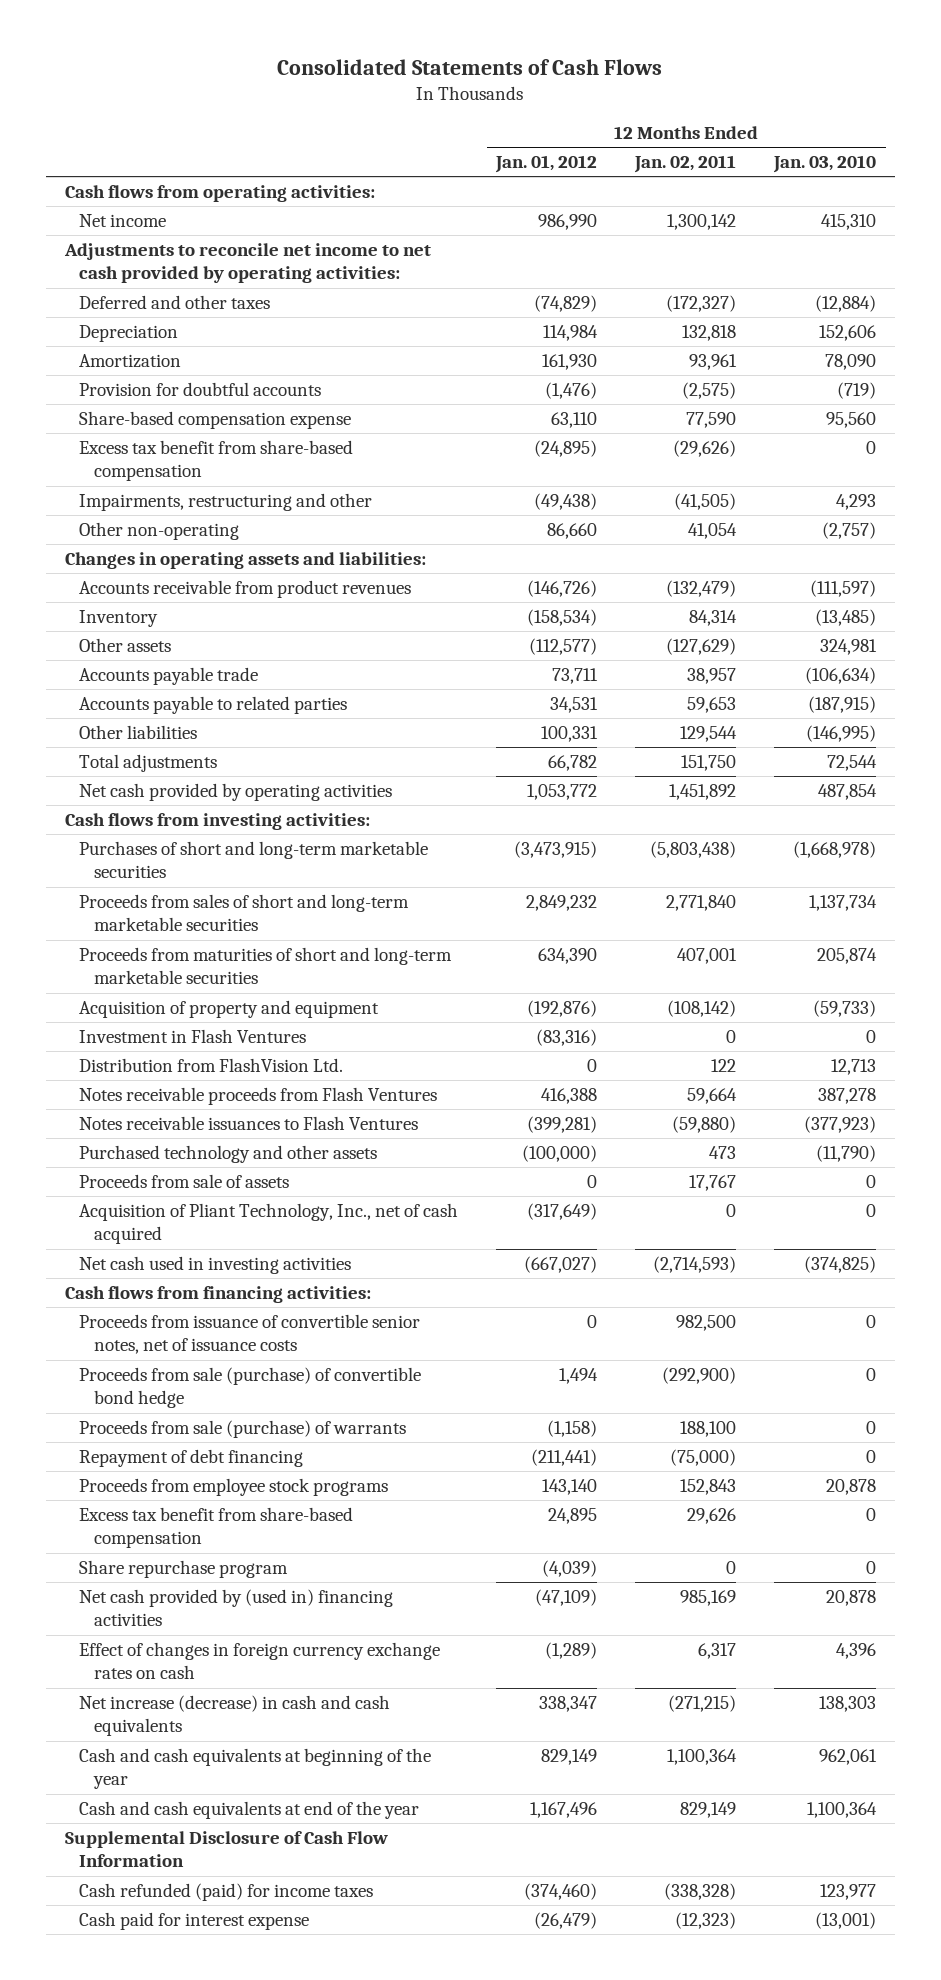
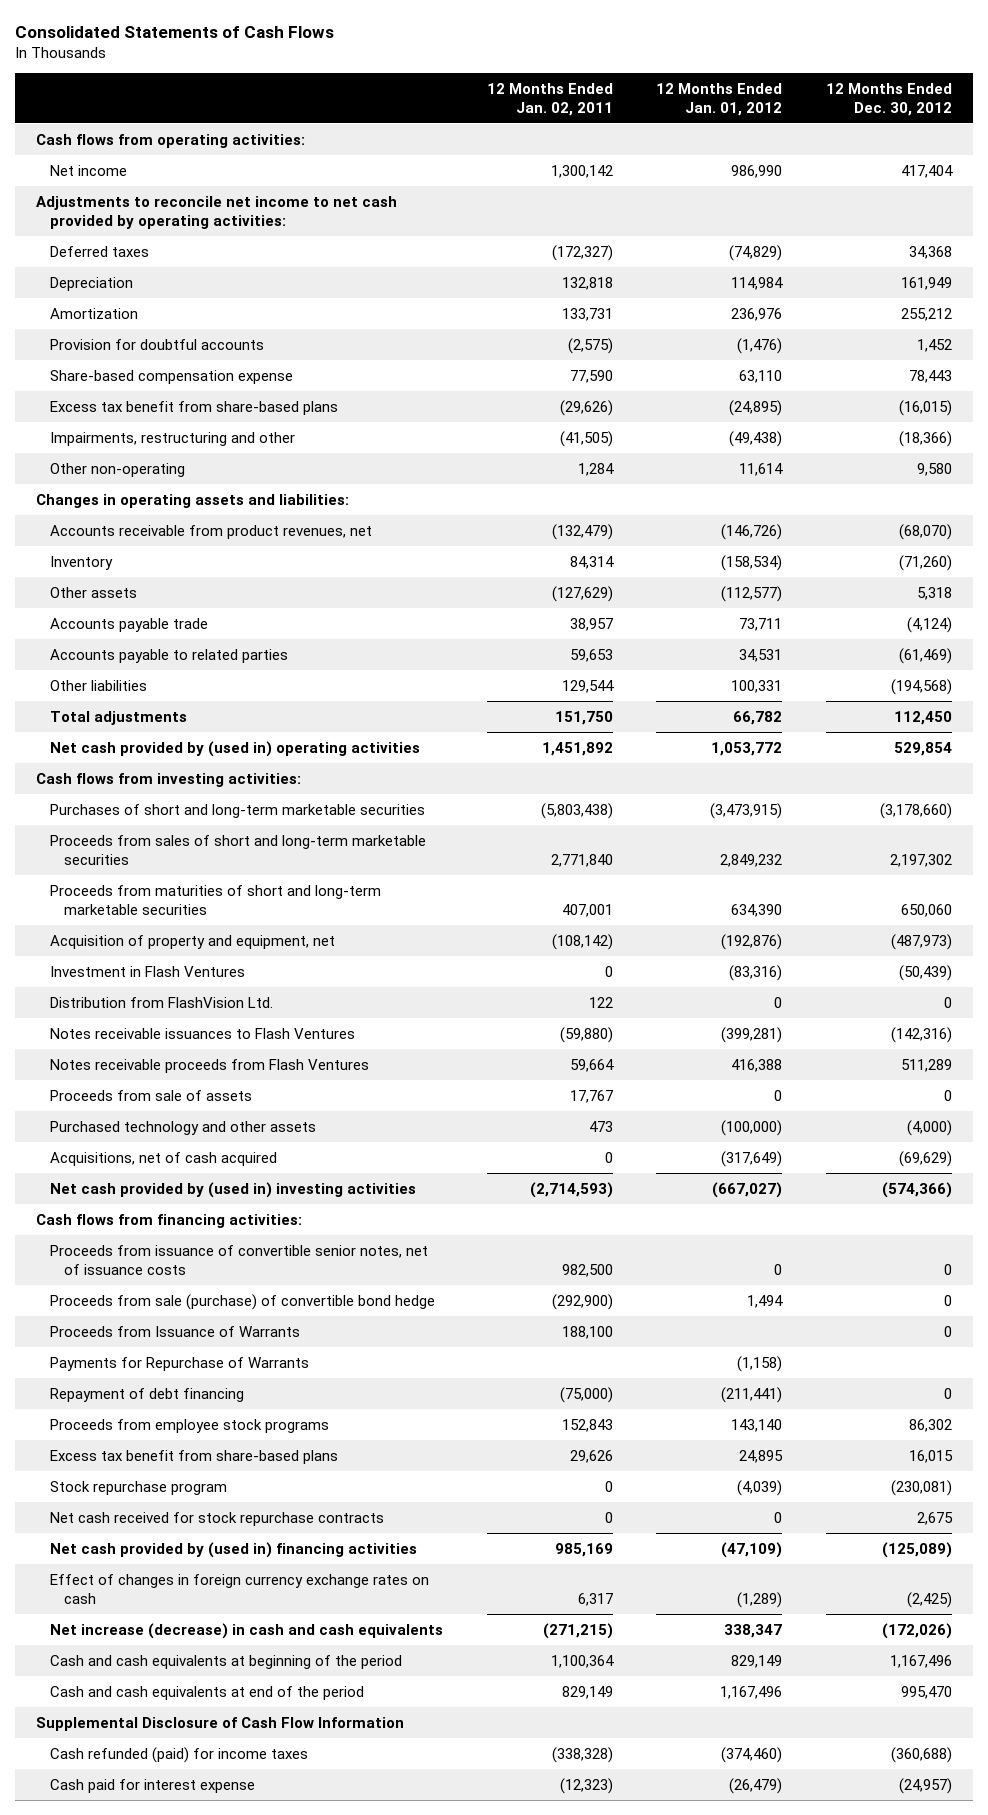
- | 12 Months Ended Jan. 01, 2012 | 12 Months Ended Jan. 02, 2011 | 12 Months Ended Jan. 03, 2010
+ | 12 Months Ended Jan. 02, 2011 | 12 Months Ended Jan. 01, 2012 | 12 Months Ended Dec. 30, 2012
- Deferred and other taxes | (74,829) | (172,327) | (12,884)
+ Deferred taxes | (172,327) | (74,829) | 34,368
- Amortization | 161,930 | 93,961 | 78,090
+ Amortization | 133,731 | 236,976 | 255,212
- Excess tax benefit from share-based compensation | (24,895) | (29,626) | 0
+ Excess tax benefit from share-based plans | (29,626) | (24,895) | (16,015)
- Other non-operating | 86,660 | 41,054 | (2,757)
+ Other non-operating | 1,284 | 11,614 | 9,580
- Accounts receivable from product revenues | (146,726) | (132,479) | (111,597)
+ Accounts receivable from product revenues, net | (132,479) | (146,726) | (68,070)
- Net cash provided by operating activities | 1,053,772 | 1,451,892 | 487,854
+ Net cash provided by (used in) operating activities | 1,451,892 | 1,053,772 | 529,854
- Acquisition of property and equipment | (192,876) | (108,142) | (59,733)
+ Acquisition of property and equipment, net | (108,142) | (192,876) | (487,973)
moved down: Notes receivable proceeds from Flash Ventures | 59,664 | 416,388 | 511,289
- Acquisition of Pliant Technology, Inc., net of cash acquired | (317,649) | 0 | 0
- Net cash used in investing activities | (667,027) | (2,714,593) | (374,825)
moved down: Purchased technology and other assets | 473 | (100,000) | (4,000)
+ Acquisitions, net of cash acquired | 0 | (317,649) | (69,629)
+ Net cash provided by (used in) investing activities | (2,714,593) | (667,027) | (574,366)
- Proceeds from sale (purchase) of warrants | (1,158) | 188,100 | 0
+ Proceeds from Issuance of Warrants | 188,100 | | 0
+ Payments for Repurchase of Warrants | | (1,158) |
- Excess tax benefit from share-based compensation | 24,895 | 29,626 | 0
- Share repurchase program | (4,039) | 0 | 0
+ Excess tax benefit from share-based plans | 29,626 | 24,895 | 16,015
+ Stock repurchase program | 0 | (4,039) | (230,081)
+ Net cash received for stock repurchase contracts | 0 | 0 | 2,675
- Cash and cash equivalents at beginning of the year | 829,149 | 1,100,364 | 962,061
- Cash and cash equivalents at end of the year | 1,167,496 | 829,149 | 1,100,364
+ Cash and cash equivalents at beginning of the period | 1,100,364 | 829,149 | 1,167,496
+ Cash and cash equivalents at end of the period | 829,149 | 1,167,496 | 995,470

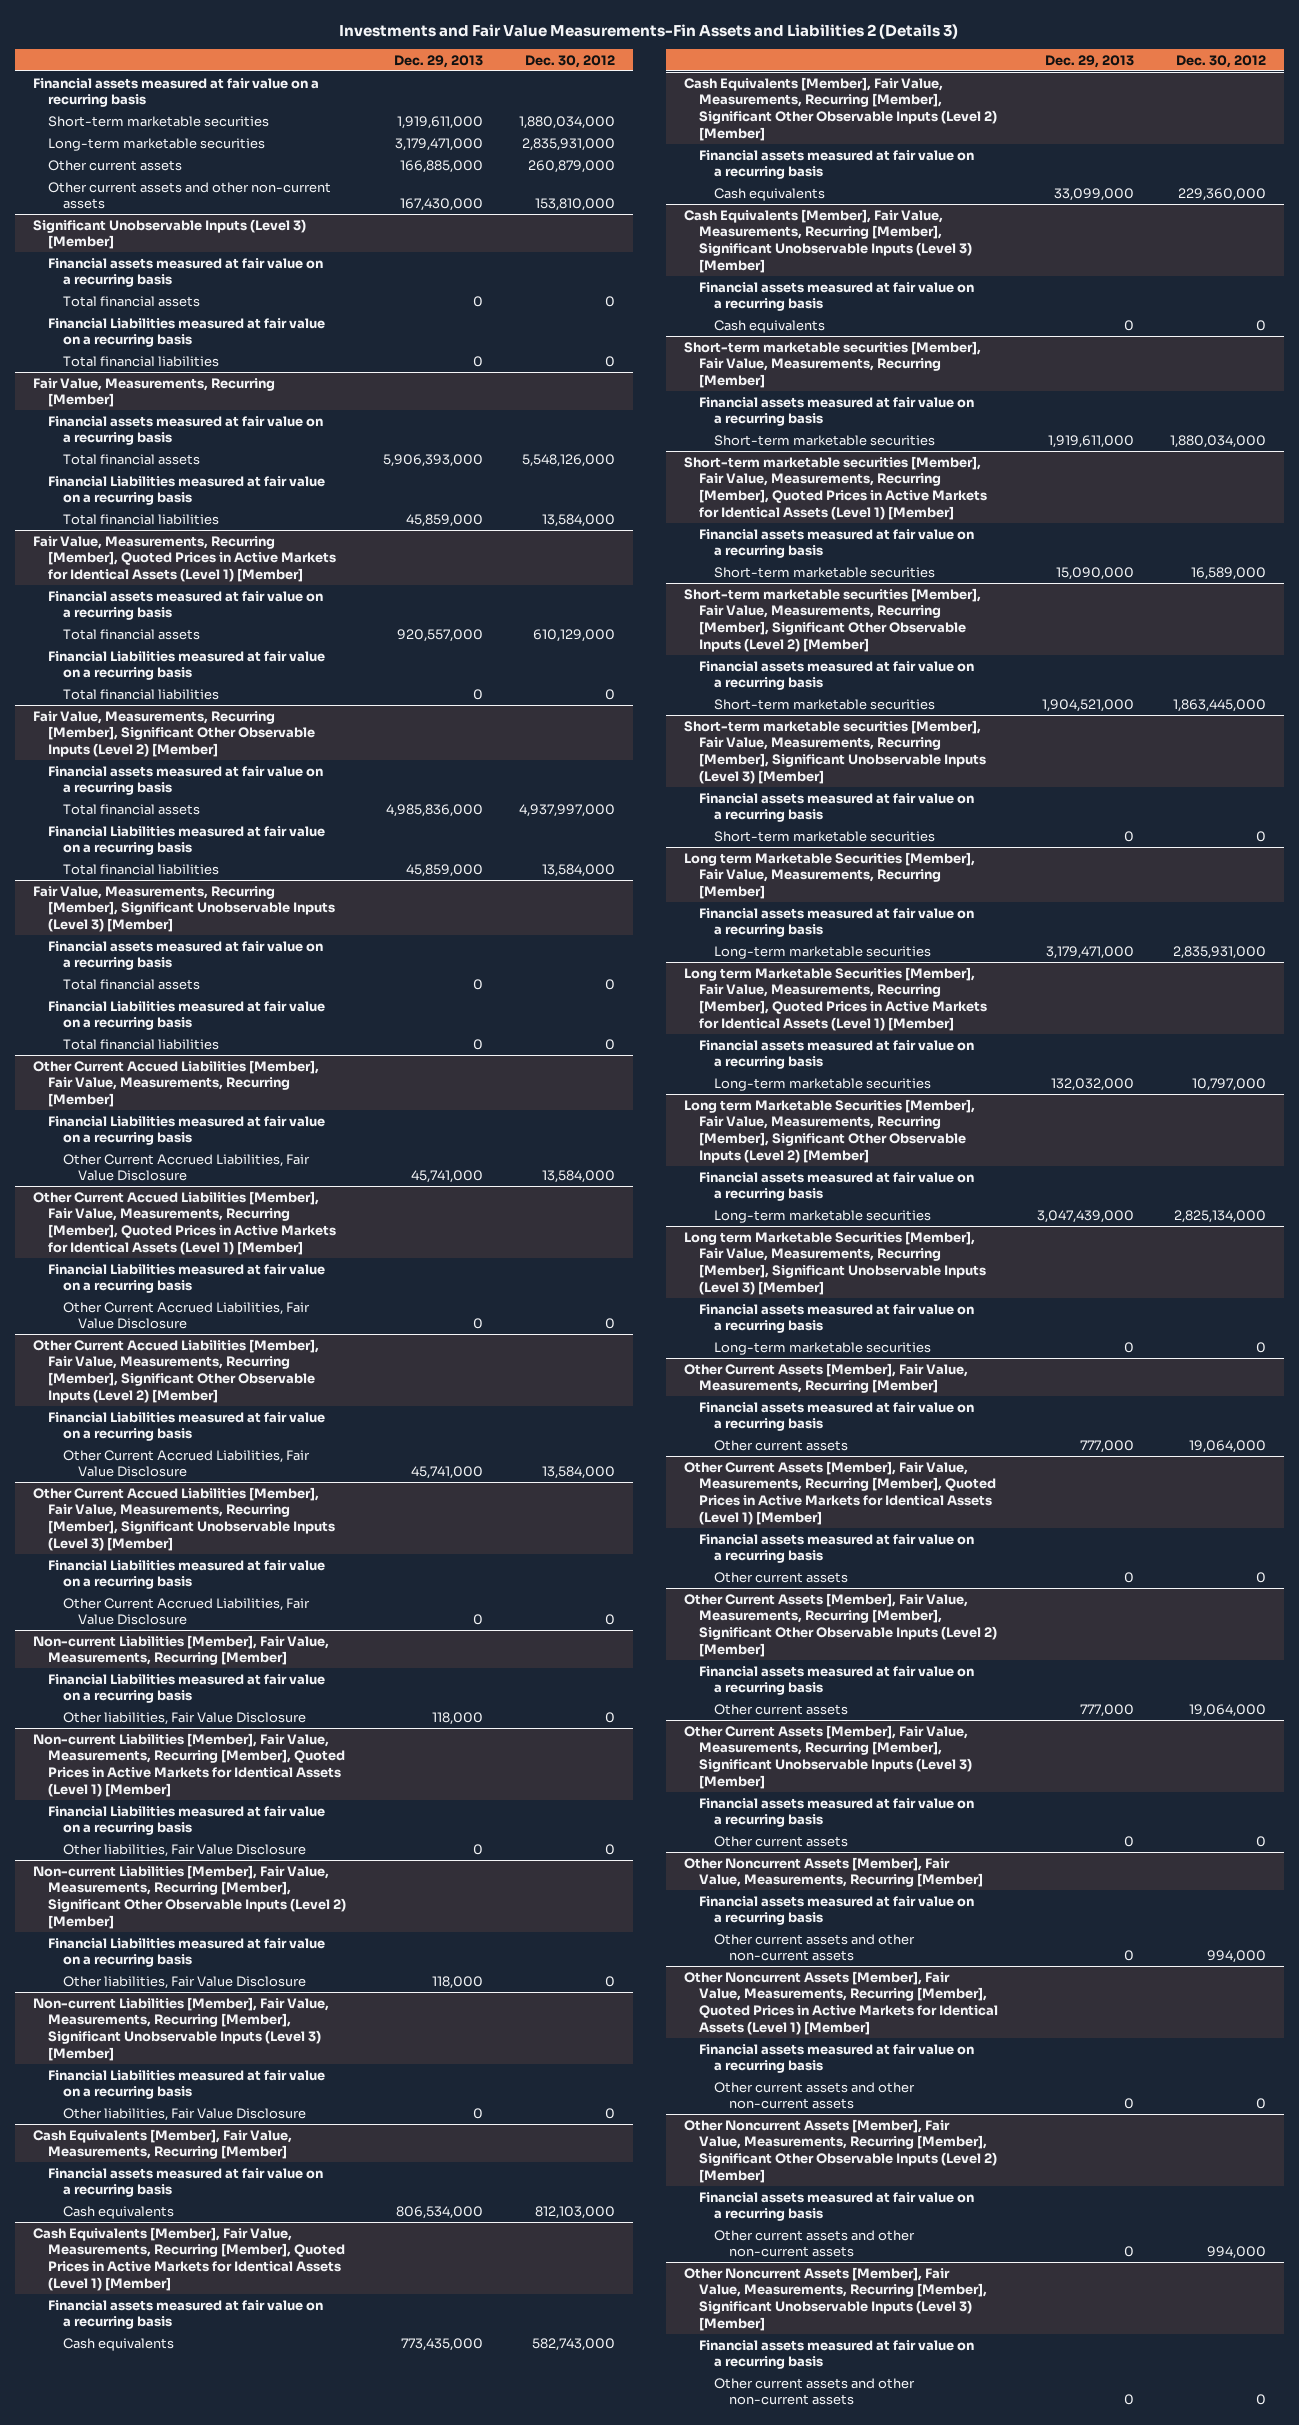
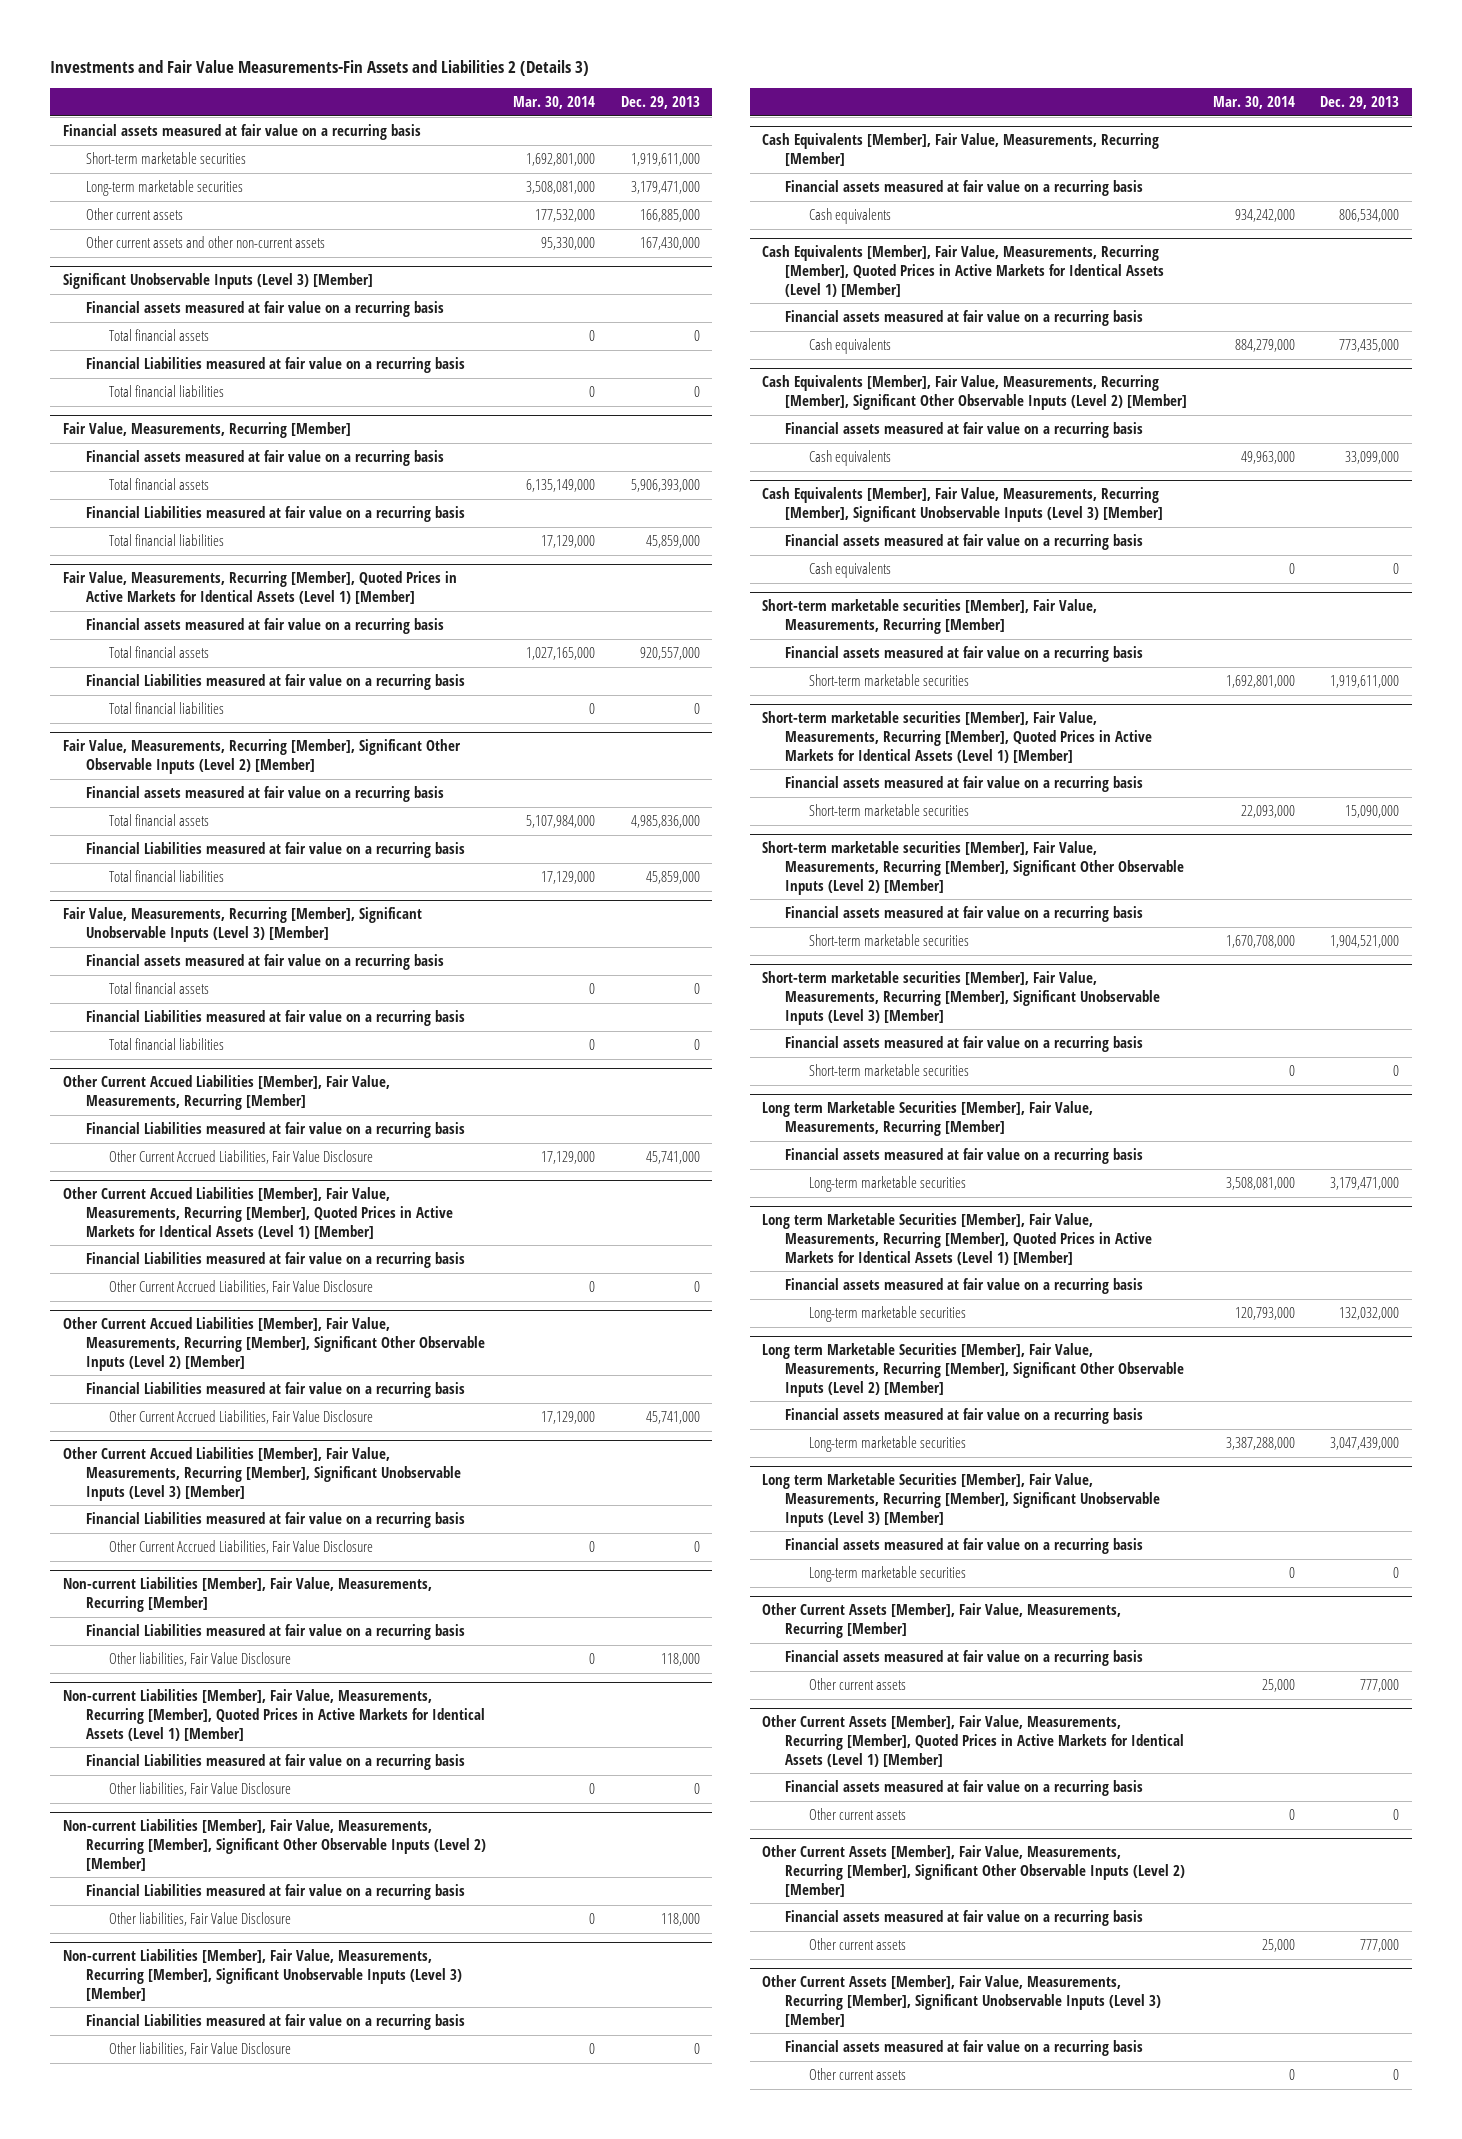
- | Dec. 29, 2013 | Dec. 30, 2012
+ | Mar. 30, 2014 | Dec. 29, 2013
- Other Noncurrent Assets [Member], Fair Value, Measurements, Recurring [Member]
- Financial assets measured at fair value on a recurring basis
- Other current assets and other non-current assets | 0 | 994,000
- Other Noncurrent Assets [Member], Fair Value, Measurements, Recurring [Member], Quoted Prices in Active Markets for Identical Assets (Level 1) [Member]
- Financial assets measured at fair value on a recurring basis
- Other current assets and other non-current assets | 0 | 0
- Other Noncurrent Assets [Member], Fair Value, Measurements, Recurring [Member], Significant Other Observable Inputs (Level 2) [Member]
- Financial assets measured at fair value on a recurring basis
- Other current assets and other non-current assets | 0 | 994,000
- Other Noncurrent Assets [Member], Fair Value, Measurements, Recurring [Member], Significant Unobservable Inputs (Level 3) [Member]
- Financial assets measured at fair value on a recurring basis
- Other current assets and other non-current assets | 0 | 0

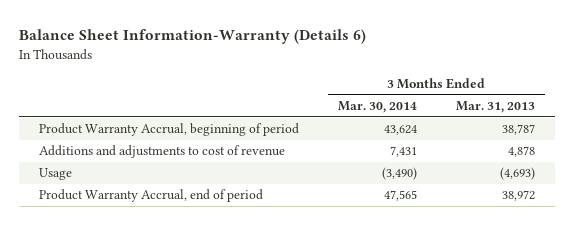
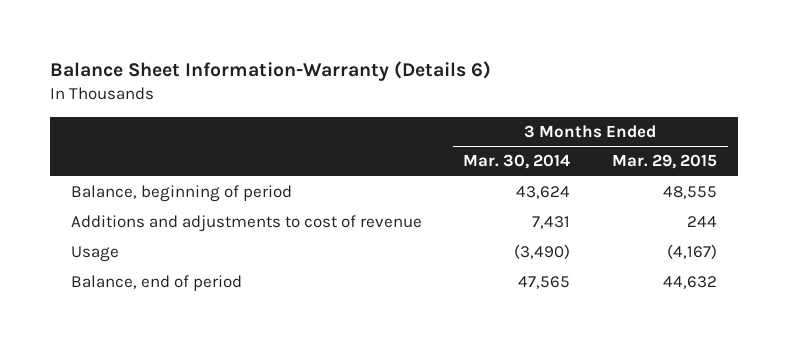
- | 3 Months Ended Mar. 30, 2014 | 3 Months Ended Mar. 31, 2013
+ | 3 Months Ended Mar. 30, 2014 | 3 Months Ended Mar. 29, 2015
- Product Warranty Accrual, beginning of period | 43,624 | 38,787
+ Balance, beginning of period | 43,624 | 48,555
- Product Warranty Accrual, end of period | 47,565 | 38,972
+ Balance, end of period | 47,565 | 44,632

